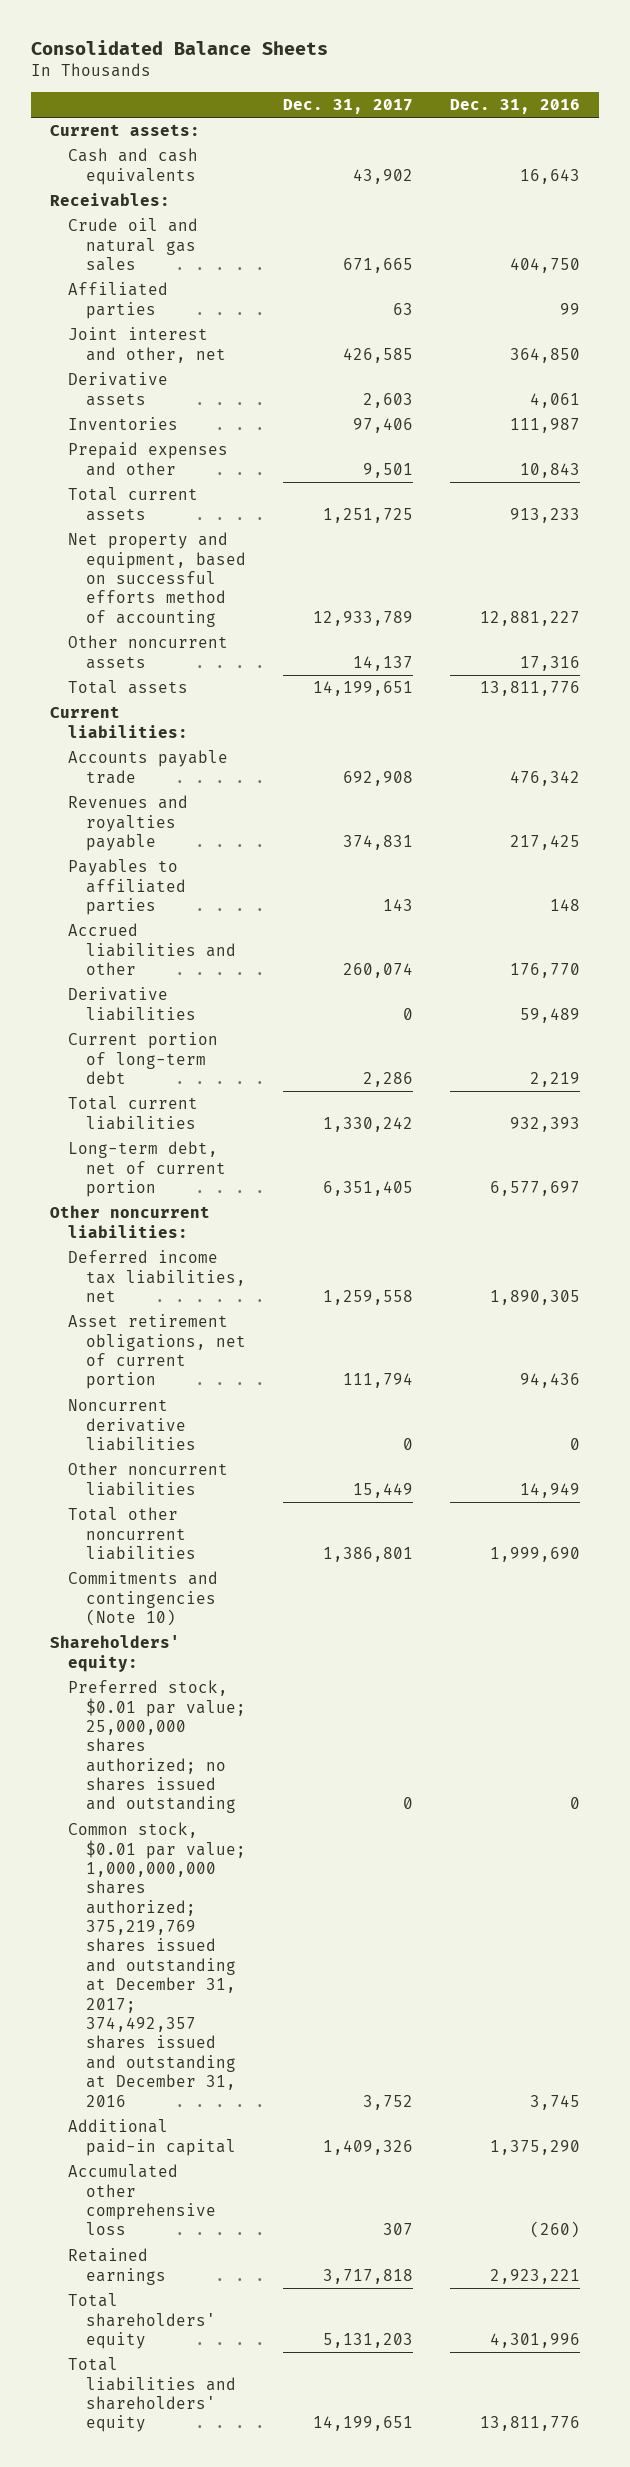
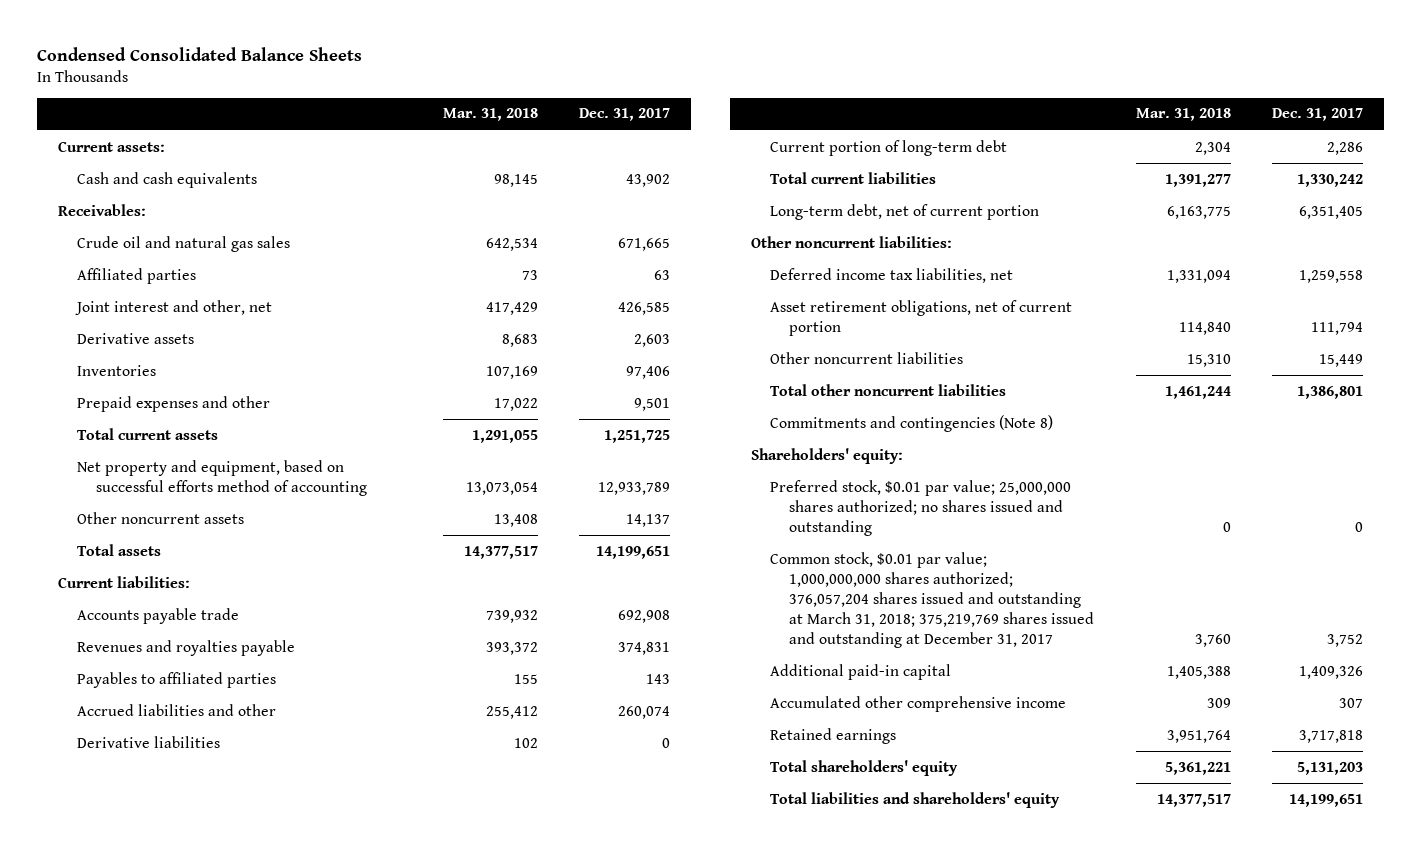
- Consolidated Balance Sheets
+ Condensed Consolidated Balance Sheets
- | Dec. 31, 2017 | Dec. 31, 2016
+ | Mar. 31, 2018 | Dec. 31, 2017
- Noncurrent derivative liabilities | 0 | 0
- Commitments and contingencies (Note 10)
+ Commitments and contingencies (Note 8)
- Common stock, $0.01 par value; 1,000,000,000 shares authorized; 375,219,769 shares issued and outstanding at December 31, 2017; 374,492,357 shares issued and outstanding at December 31, 2016 | 3,752 | 3,745
+ Common stock, $0.01 par value; 1,000,000,000 shares authorized; 376,057,204 shares issued and outstanding at March 31, 2018; 375,219,769 shares issued and outstanding at December 31, 2017 | 3,760 | 3,752
- Accumulated other comprehensive loss | 307 | (260)
+ Accumulated other comprehensive income | 309 | 307

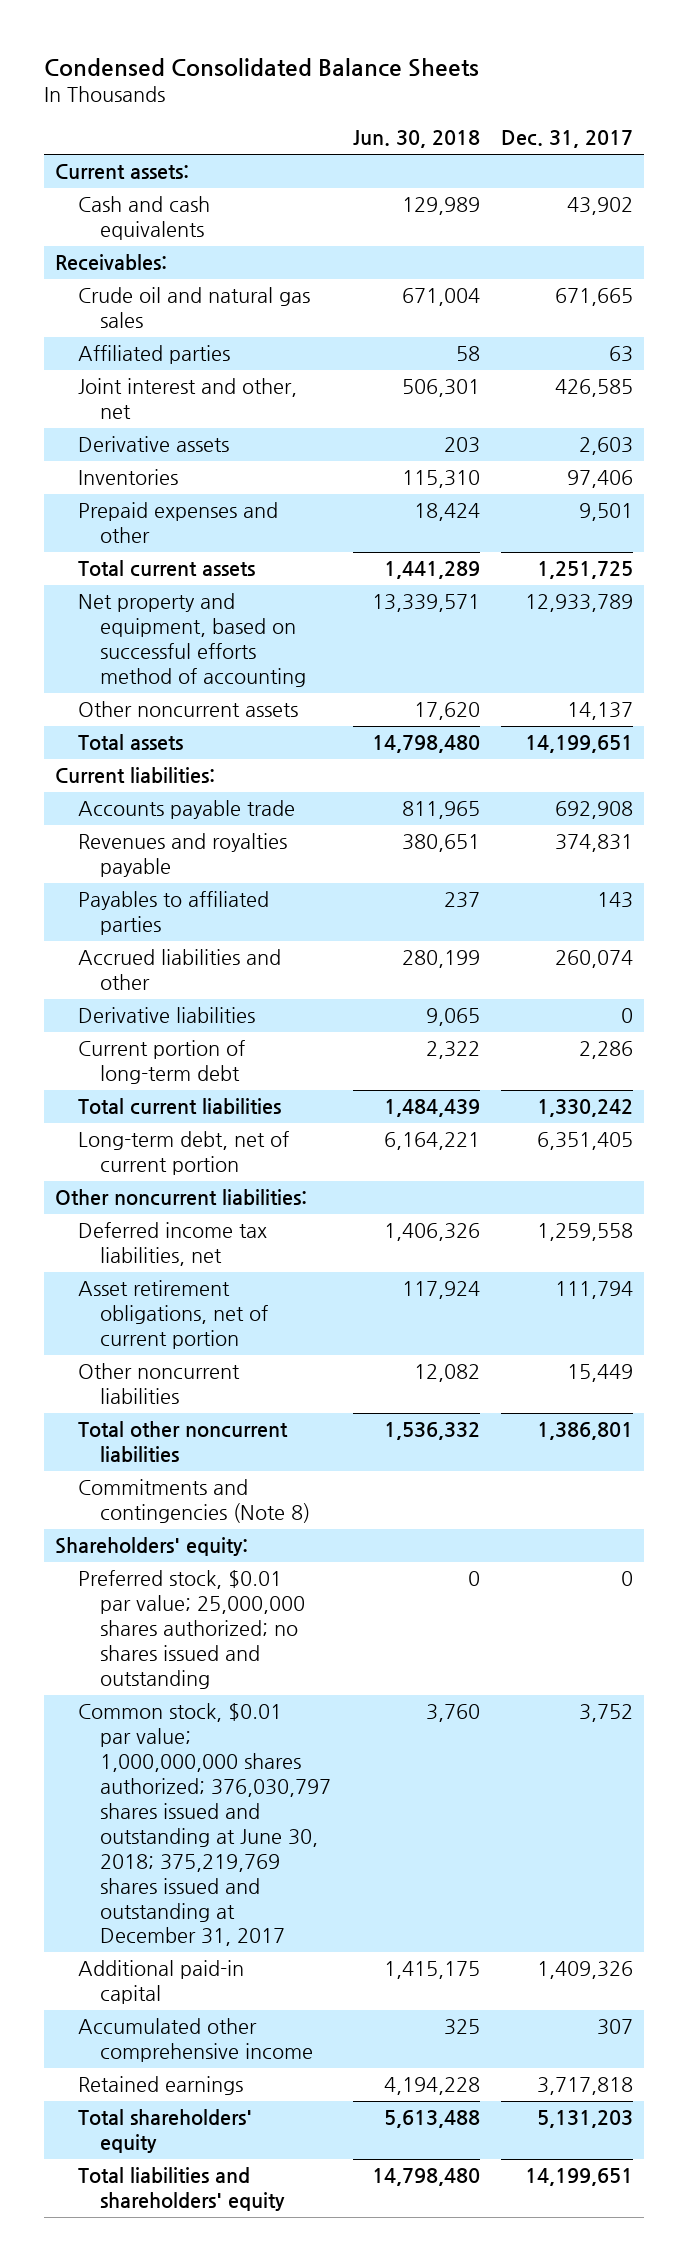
- | Mar. 31, 2018 | Dec. 31, 2017
+ | Jun. 30, 2018 | Dec. 31, 2017
- Common stock, $0.01 par value; 1,000,000,000 shares authorized; 376,057,204 shares issued and outstanding at March 31, 2018; 375,219,769 shares issued and outstanding at December 31, 2017 | 3,760 | 3,752
+ Common stock, $0.01 par value; 1,000,000,000 shares authorized; 376,030,797 shares issued and outstanding at June 30, 2018; 375,219,769 shares issued and outstanding at December 31, 2017 | 3,760 | 3,752

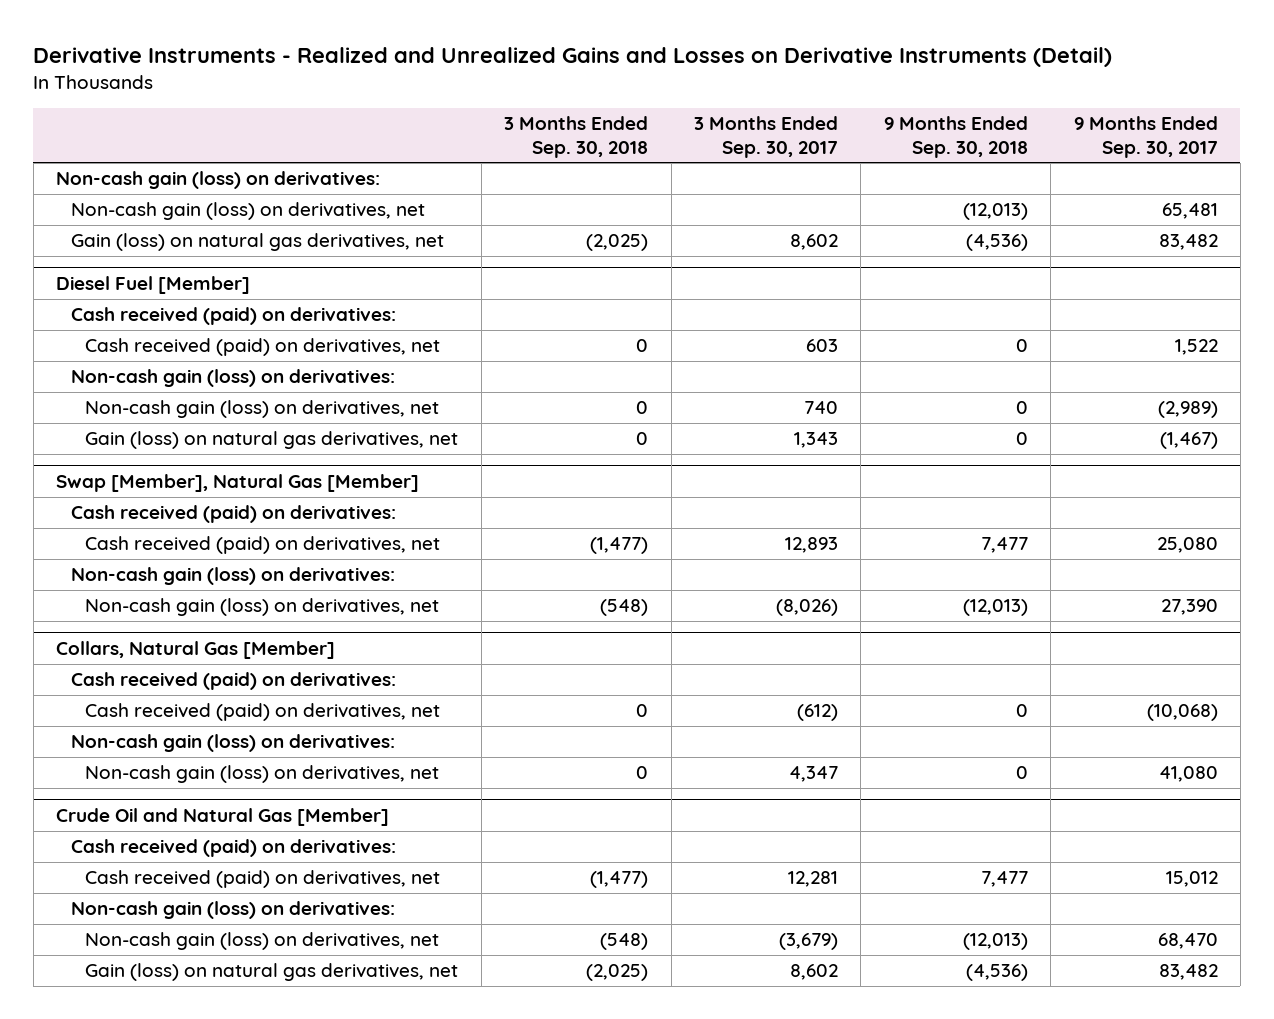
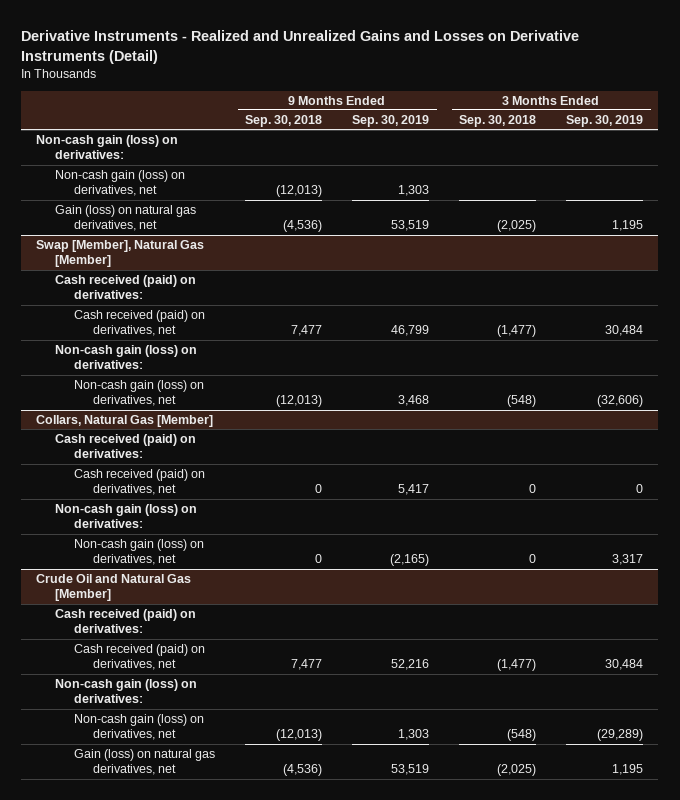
- | 3 Months Ended Sep. 30, 2018 | 3 Months Ended Sep. 30, 2017 | 9 Months Ended Sep. 30, 2018 | 9 Months Ended Sep. 30, 2017
+ | 9 Months Ended Sep. 30, 2018 | 9 Months Ended Sep. 30, 2019 | 3 Months Ended Sep. 30, 2018 | 3 Months Ended Sep. 30, 2019
- Diesel Fuel [Member]
- Cash received (paid) on derivatives:
- Cash received (paid) on derivatives, net | 0 | 603 | 0 | 1,522
- Non-cash gain (loss) on derivatives:
- Non-cash gain (loss) on derivatives, net | 0 | 740 | 0 | (2,989)
- Gain (loss) on natural gas derivatives, net | 0 | 1,343 | 0 | (1,467)

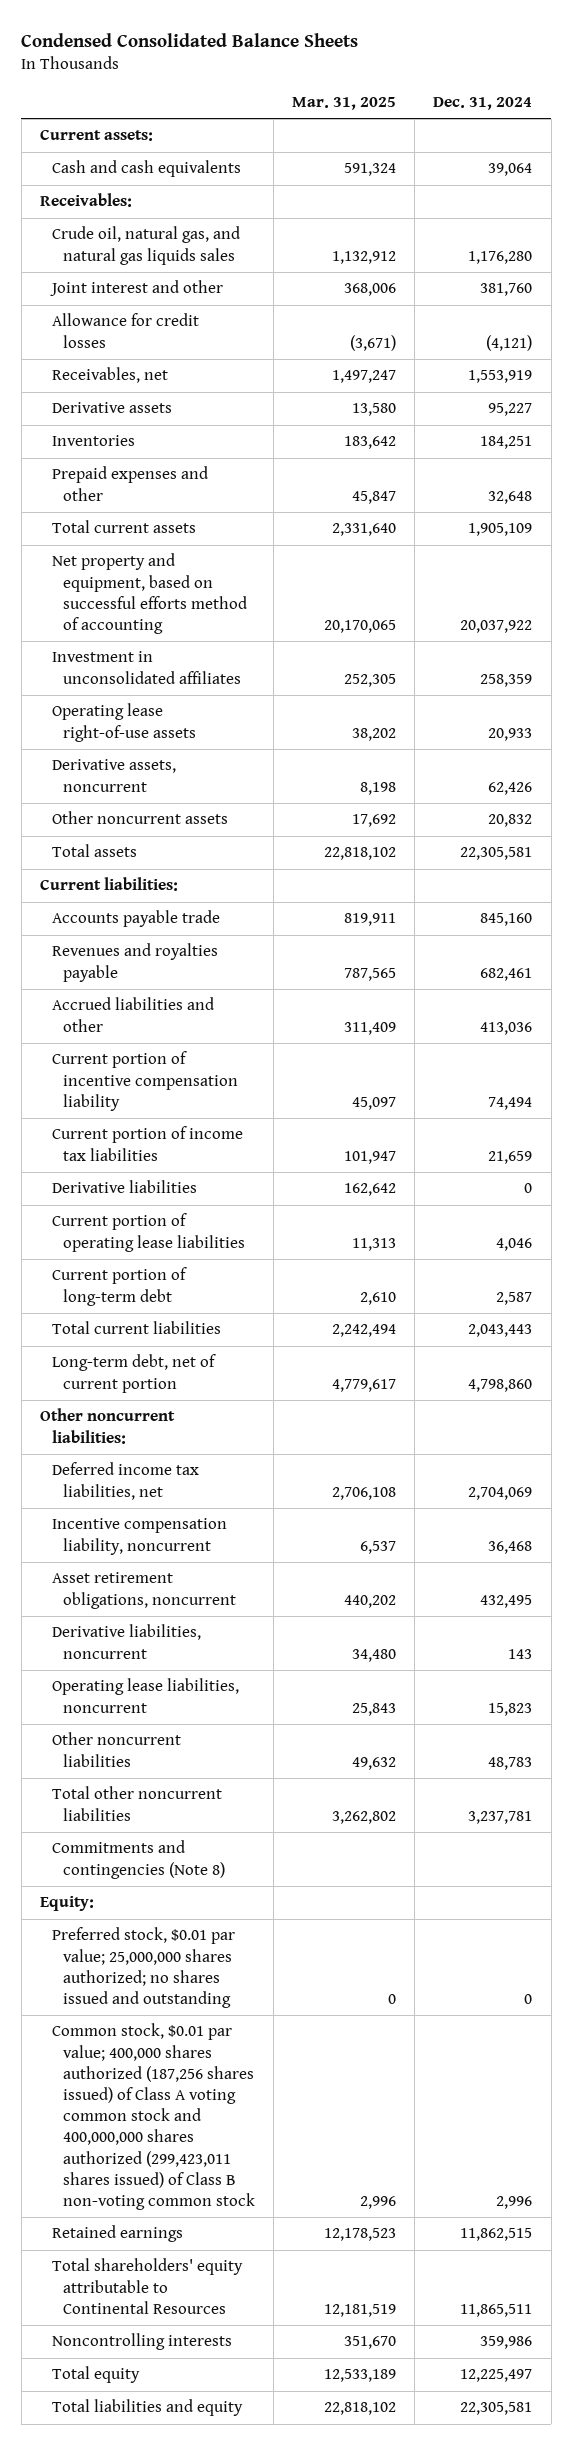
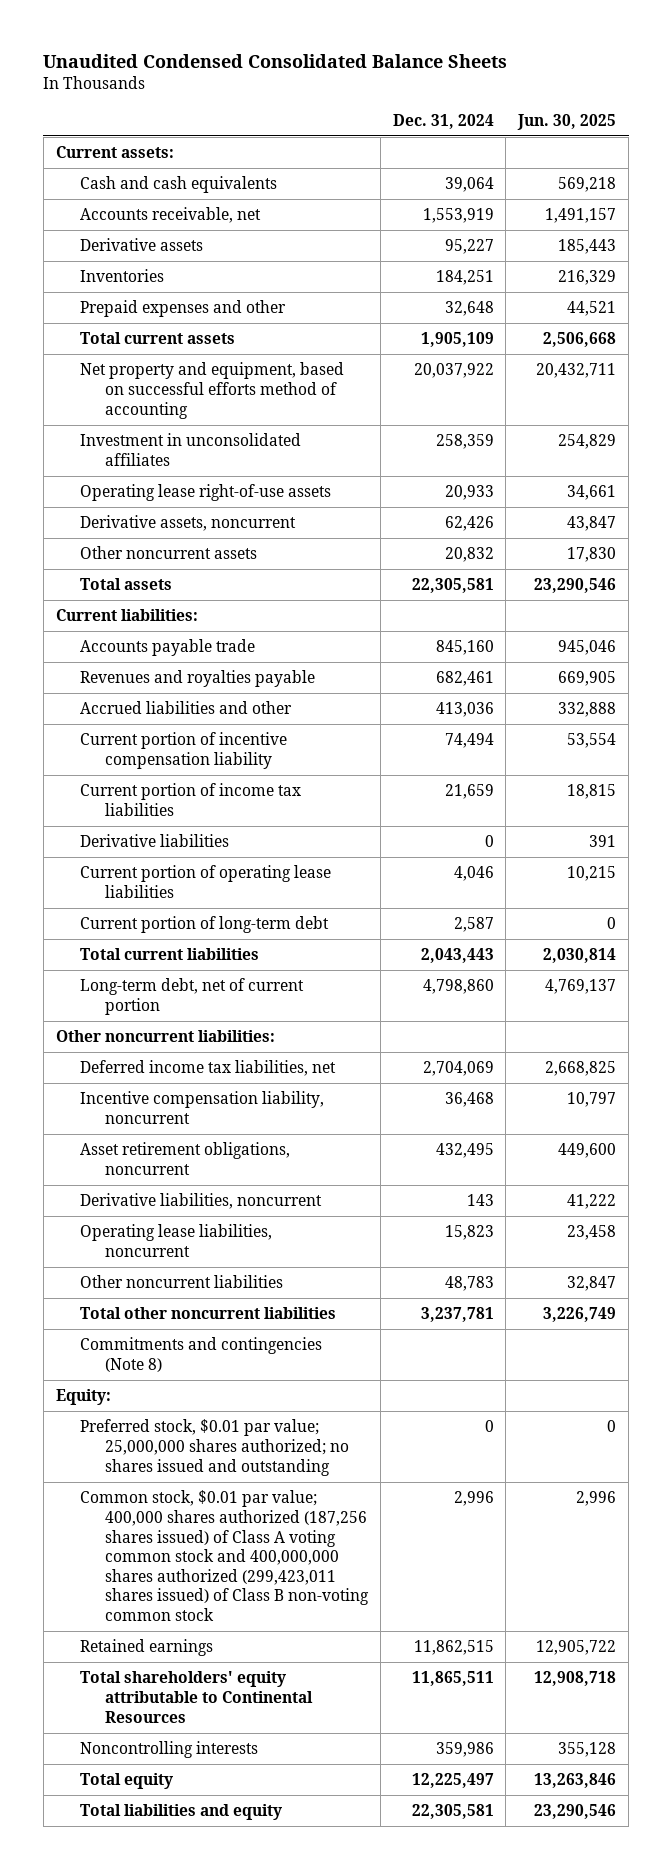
- Condensed Consolidated Balance Sheets
+ Unaudited Condensed Consolidated Balance Sheets
- | Mar. 31, 2025 | Dec. 31, 2024
+ | Dec. 31, 2024 | Jun. 30, 2025
- Receivables:
- Crude oil, natural gas, and natural gas liquids sales | 1,132,912 | 1,176,280
- Joint interest and other | 368,006 | 381,760
- Allowance for credit losses | (3,671) | (4,121)
- Receivables, net | 1,497,247 | 1,553,919
+ Accounts receivable, net | 1,553,919 | 1,491,157

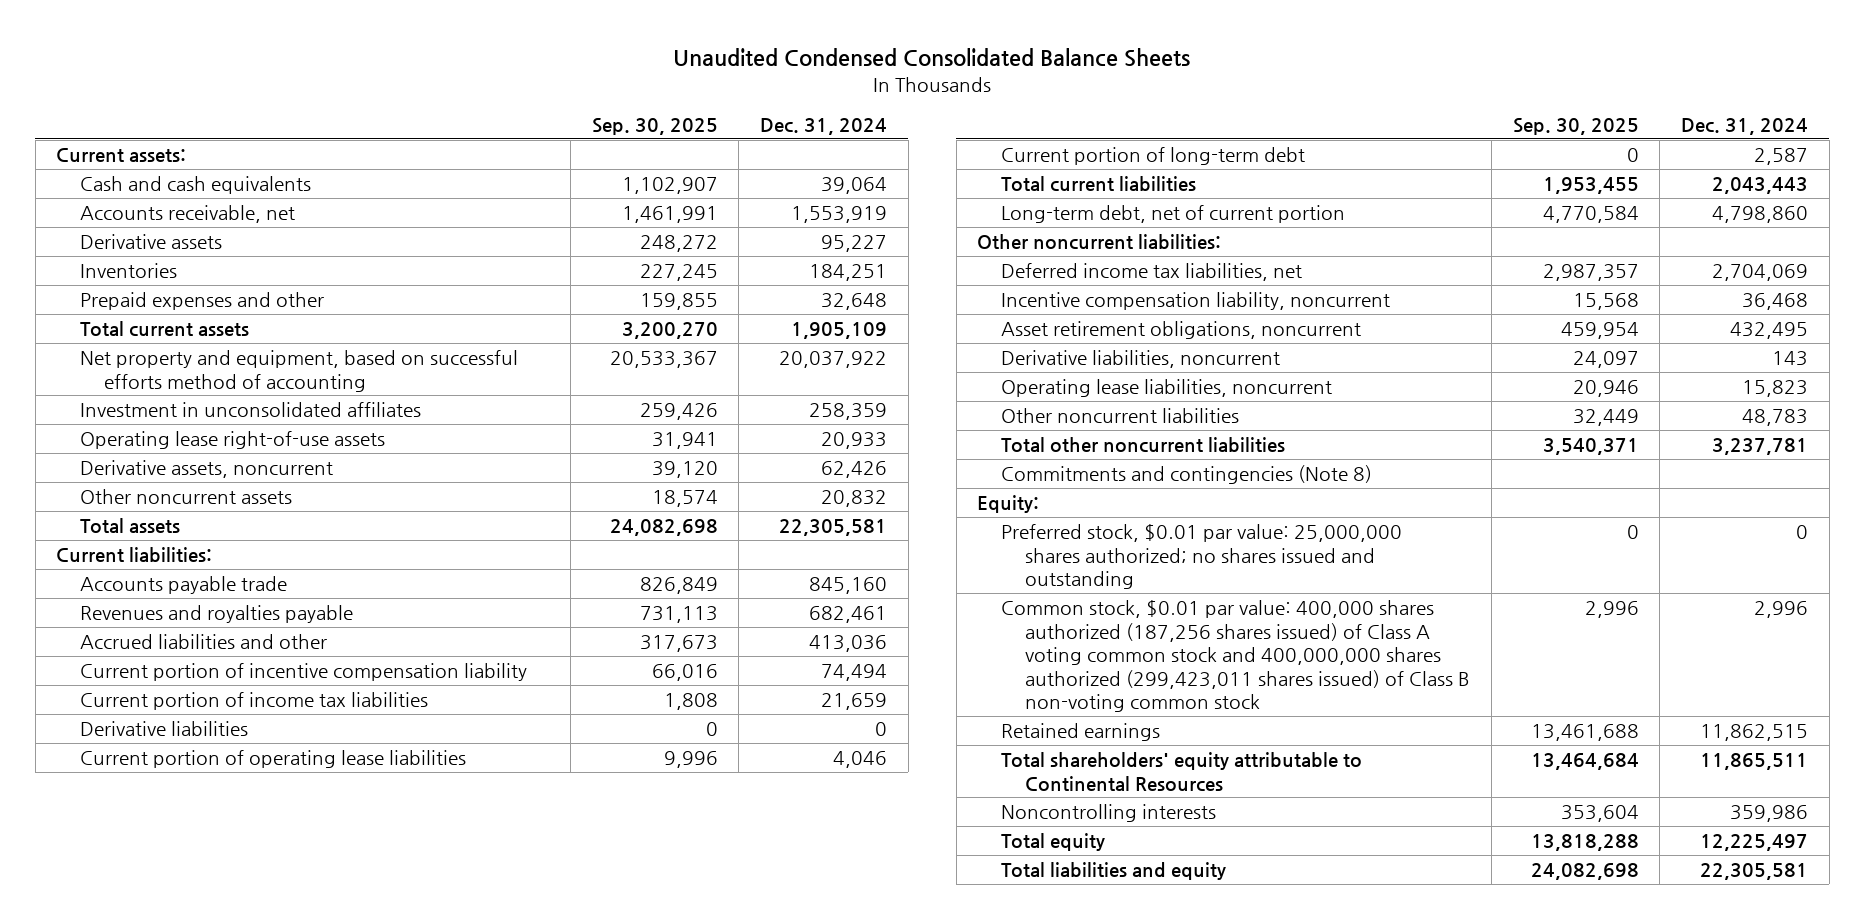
- | Dec. 31, 2024 | Jun. 30, 2025
+ | Sep. 30, 2025 | Dec. 31, 2024
- Preferred stock, $0.01 par value; 25,000,000 shares authorized; no shares issued and outstanding | 0 | 0
- Common stock, $0.01 par value; 400,000 shares authorized (187,256 shares issued) of Class A voting common stock and 400,000,000 shares authorized (299,423,011 shares issued) of Class B non-voting common stock | 2,996 | 2,996
+ Preferred stock, $0.01 par value: 25,000,000 shares authorized; no shares issued and outstanding | 0 | 0
+ Common stock, $0.01 par value: 400,000 shares authorized (187,256 shares issued) of Class A voting common stock and 400,000,000 shares authorized (299,423,011 shares issued) of Class B non-voting common stock | 2,996 | 2,996

